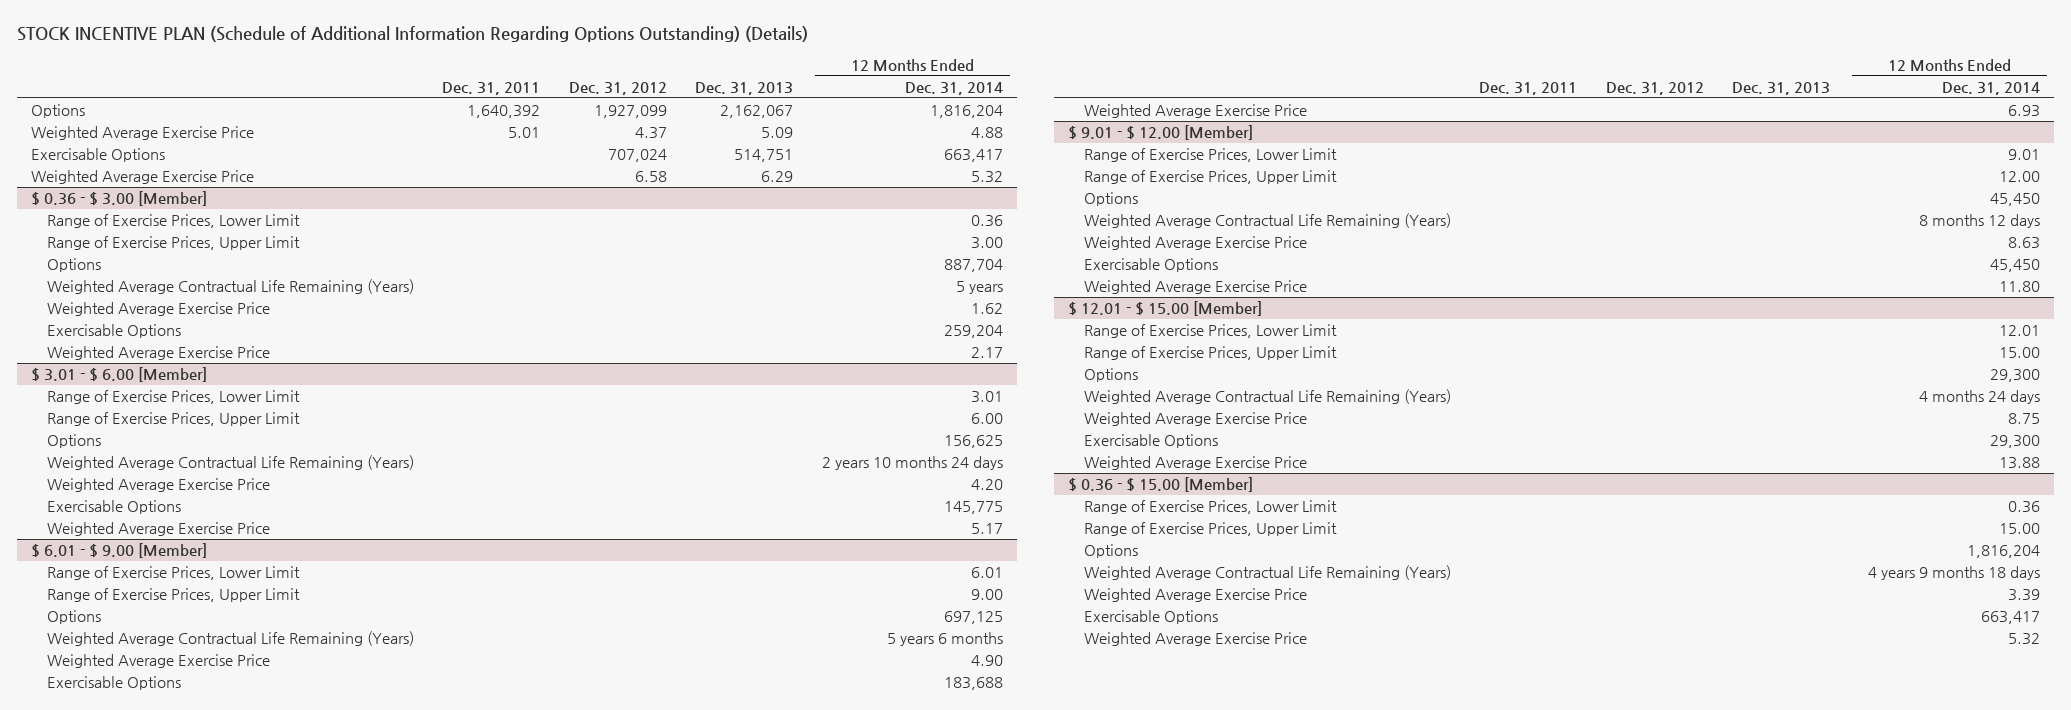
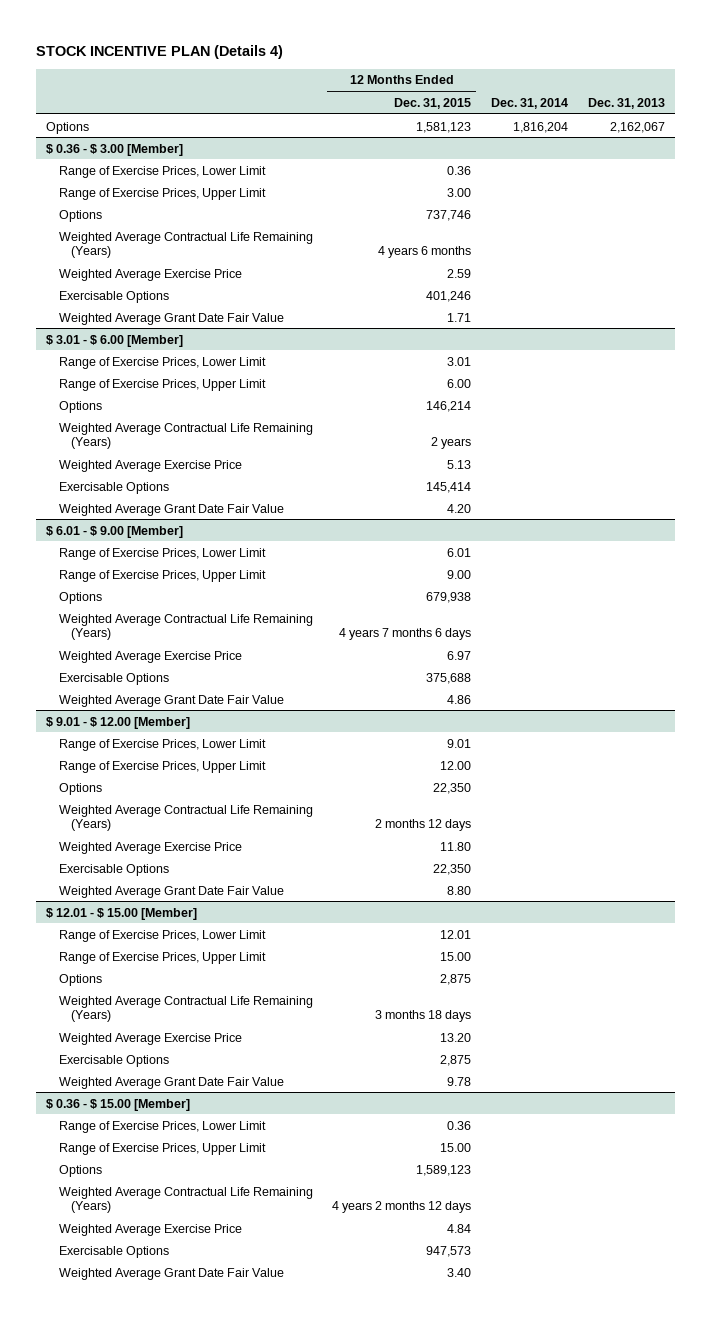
- STOCK INCENTIVE PLAN (Schedule of Additional Information Regarding Options Outstanding) (Details)
+ STOCK INCENTIVE PLAN (Details 4)
- | Dec. 31, 2011 | Dec. 31, 2012 | Dec. 31, 2013 | 12 Months Ended Dec. 31, 2014
+ | 12 Months Ended Dec. 31, 2015 | Dec. 31, 2014 | Dec. 31, 2013
- Weighted Average Exercise Price | 5.01 | 4.37 | 5.09 | 4.88
- Exercisable Options | | 707,024 | 514,751 | 663,417
- Weighted Average Exercise Price | | 6.58 | 6.29 | 5.32
@ $ 0.36 - $ 3.00 [Member]
- Weighted Average Exercise Price | | | | 2.17
+ Weighted Average Grant Date Fair Value | 1.71 | |
@ $ 3.01 - $ 6.00 [Member]
- Weighted Average Exercise Price | | | | 5.17
+ Weighted Average Grant Date Fair Value | 4.20 | |
@ $ 6.01 - $ 9.00 [Member]
- Weighted Average Exercise Price | | | | 6.93
+ Weighted Average Grant Date Fair Value | 4.86 | |
@ $ 9.01 - $ 12.00 [Member]
- Weighted Average Exercise Price | | | | 11.80
+ Weighted Average Grant Date Fair Value | 8.80 | |
@ $ 12.01 - $ 15.00 [Member]
- Weighted Average Exercise Price | | | | 13.88
+ Weighted Average Grant Date Fair Value | 9.78 | |
@ $ 0.36 - $ 15.00 [Member]
- Weighted Average Exercise Price | | | | 5.32
+ Weighted Average Grant Date Fair Value | 3.40 | |

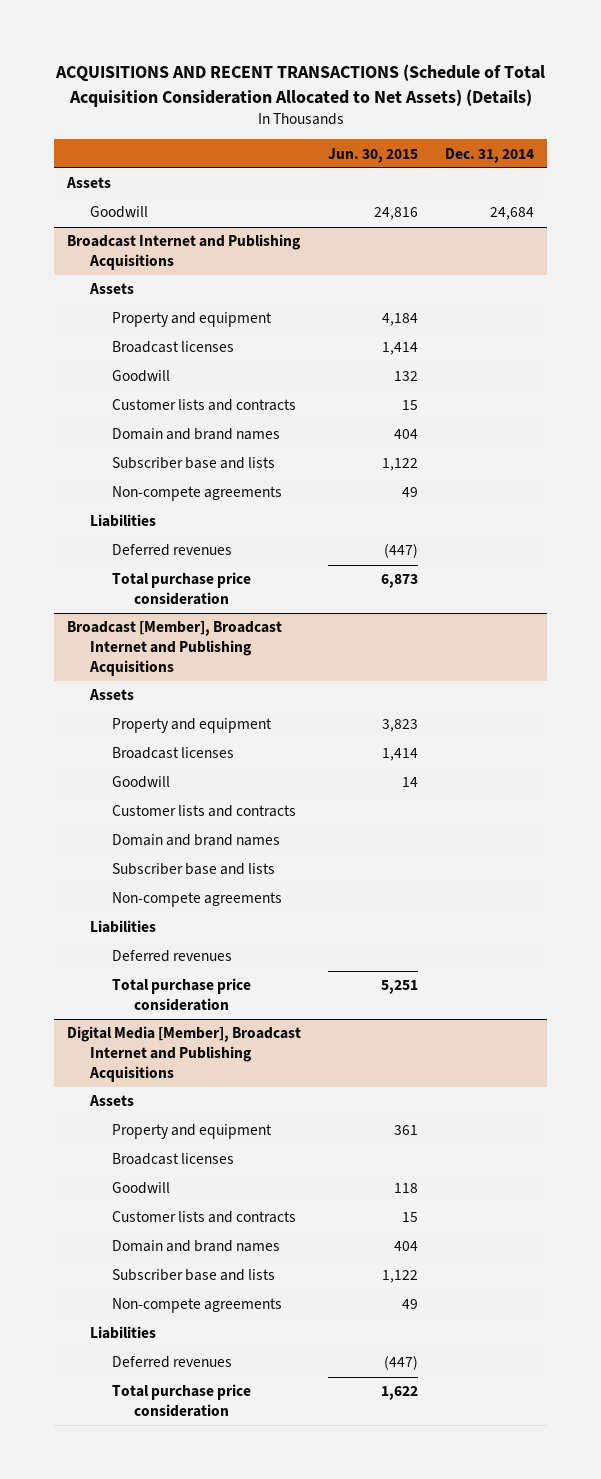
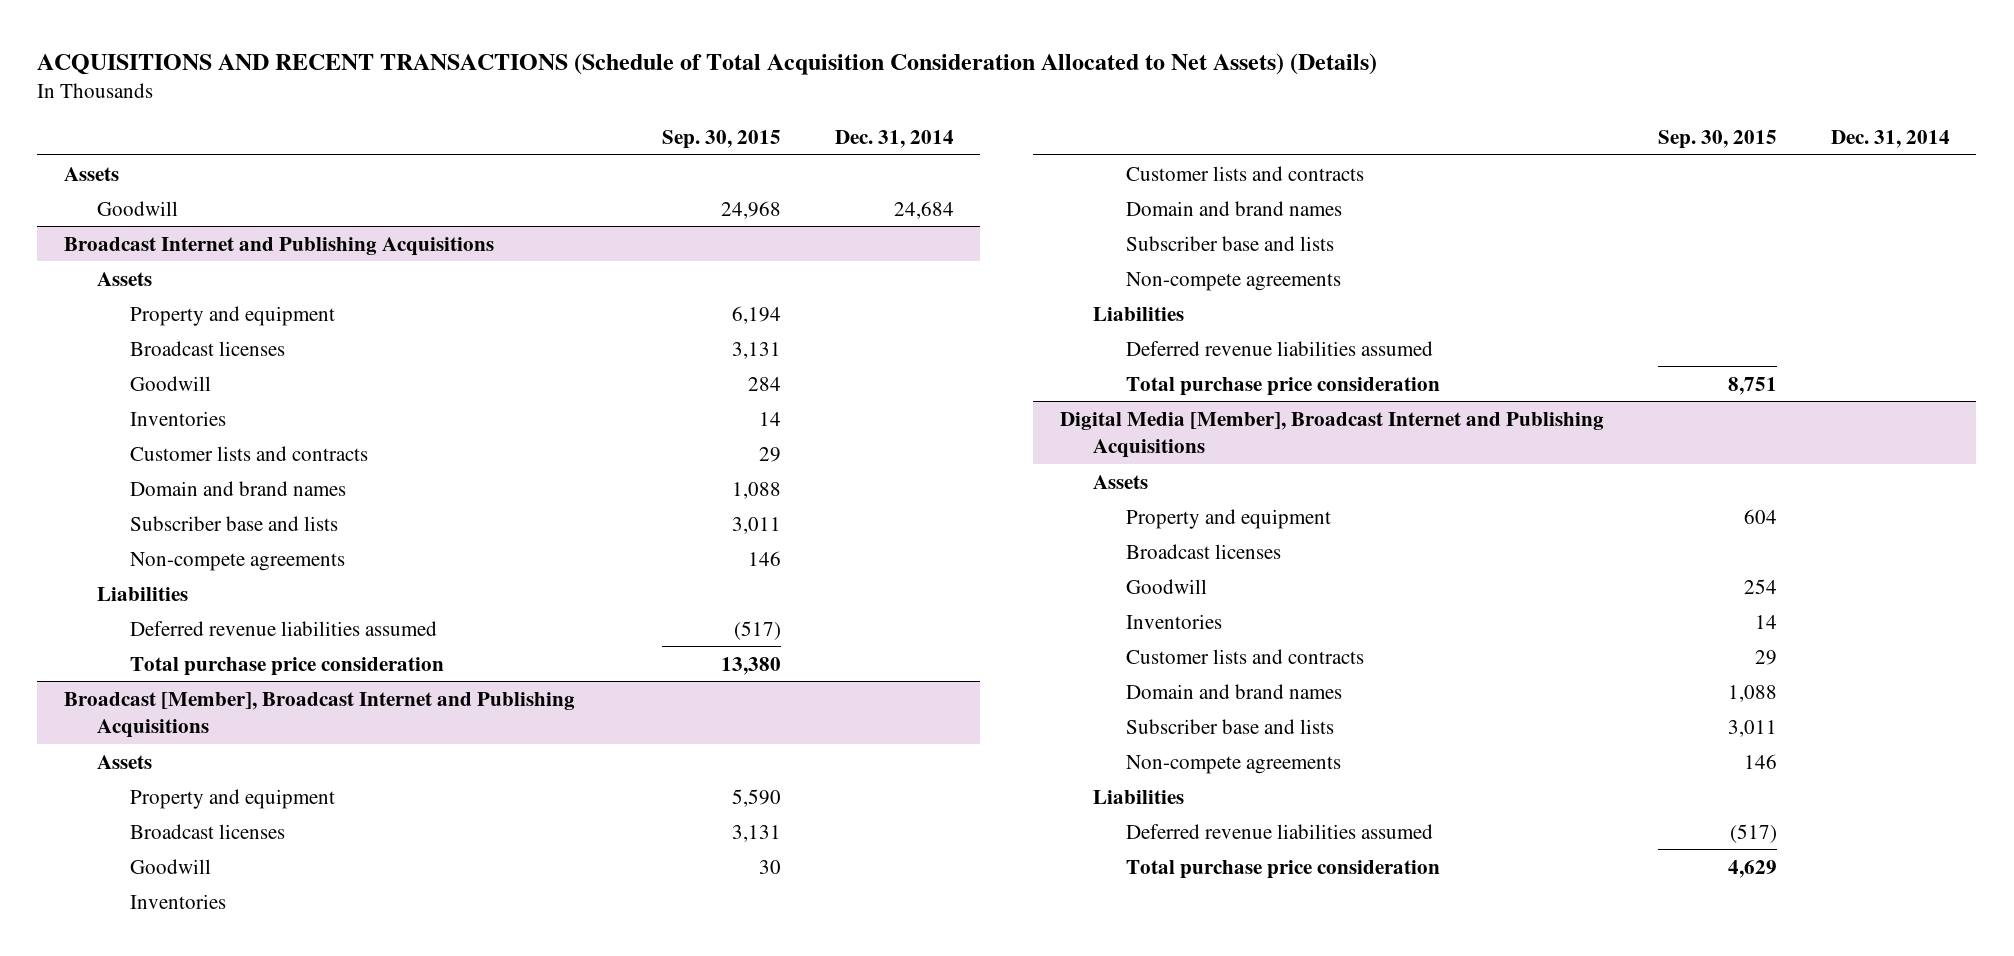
- | Jun. 30, 2015 | Dec. 31, 2014
+ | Sep. 30, 2015 | Dec. 31, 2014
@ Broadcast Internet and Publishing Acquisitions
+ Inventories | 14 |
- Deferred revenues | (447) |
+ Deferred revenue liabilities assumed | (517) |
@ Broadcast [Member], Broadcast Internet and Publishing Acquisitions
+ Inventories
- Deferred revenues
+ Deferred revenue liabilities assumed
@ Digital Media [Member], Broadcast Internet and Publishing Acquisitions
+ Inventories | 14 |
- Deferred revenues | (447) |
+ Deferred revenue liabilities assumed | (517) |

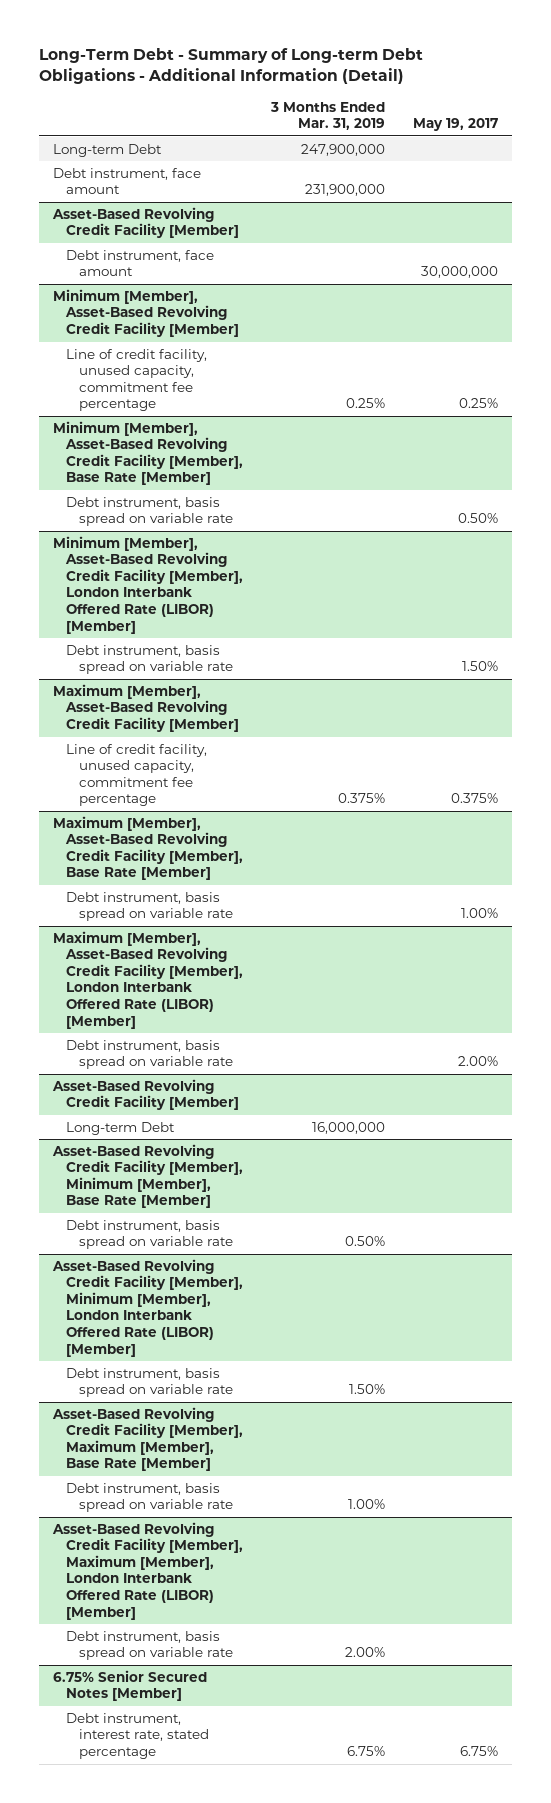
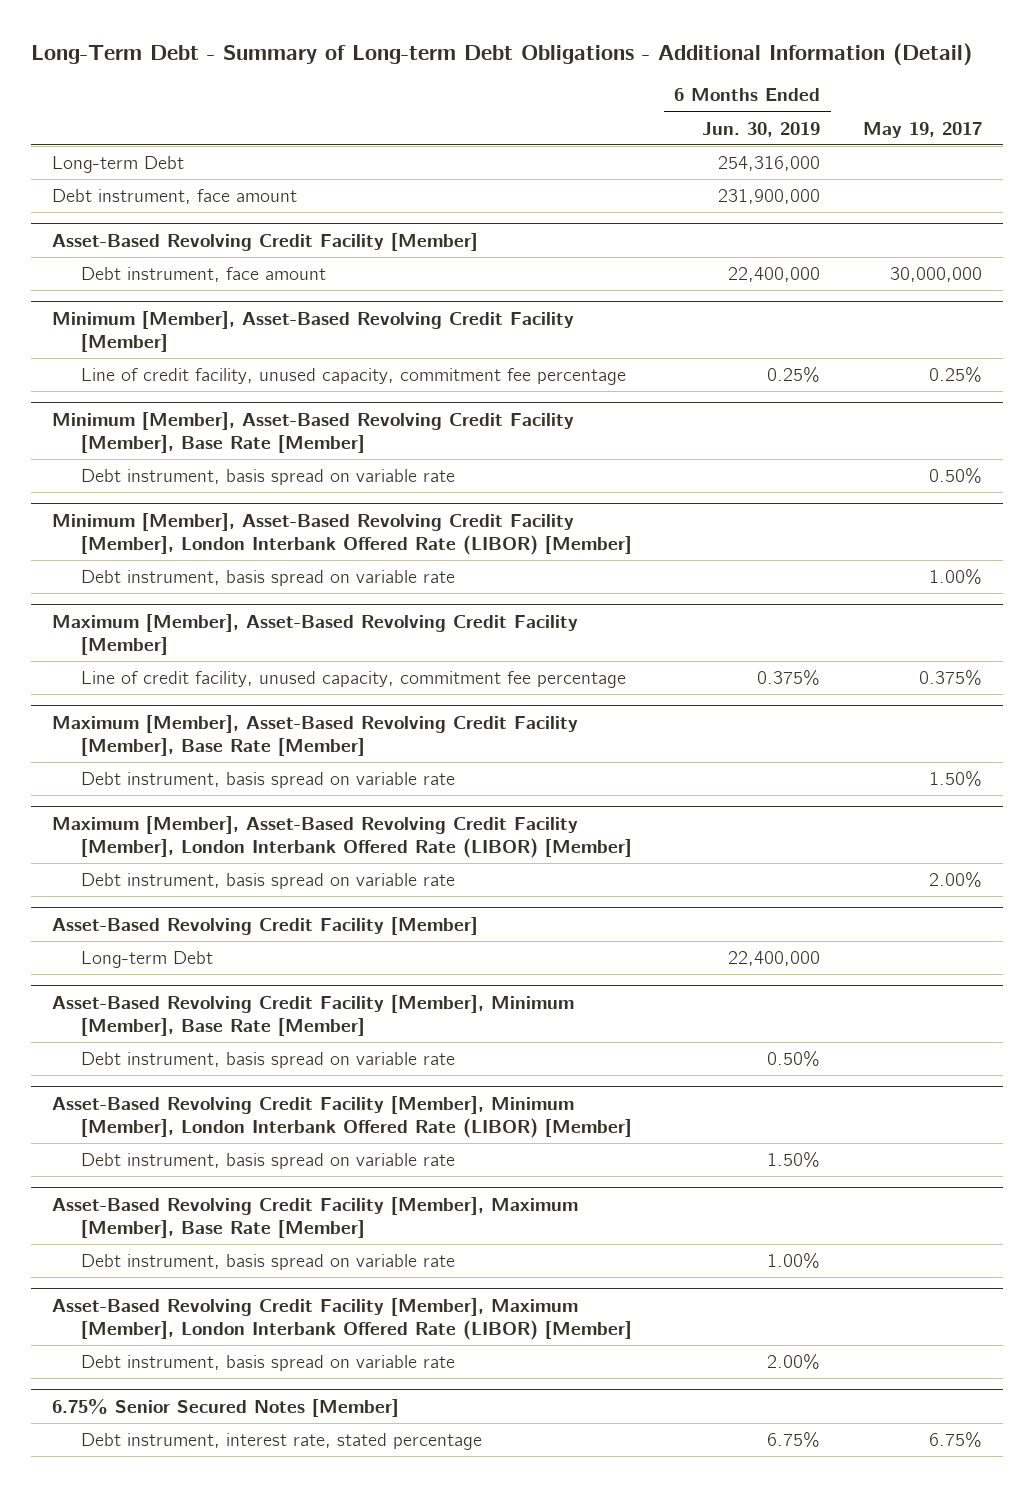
- | 3 Months Ended Mar. 31, 2019 | May 19, 2017
+ | 6 Months Ended Jun. 30, 2019 | May 19, 2017
@ Minimum [Member], Asset-Based Revolving Credit Facility [Member], London Interbank Offered Rate (LIBOR) [Member]
- Debt instrument, basis spread on variable rate | | 1.50%
+ Debt instrument, basis spread on variable rate | | 1.00%
@ Maximum [Member], Asset-Based Revolving Credit Facility [Member], Base Rate [Member]
- Debt instrument, basis spread on variable rate | | 1.00%
+ Debt instrument, basis spread on variable rate | | 1.50%

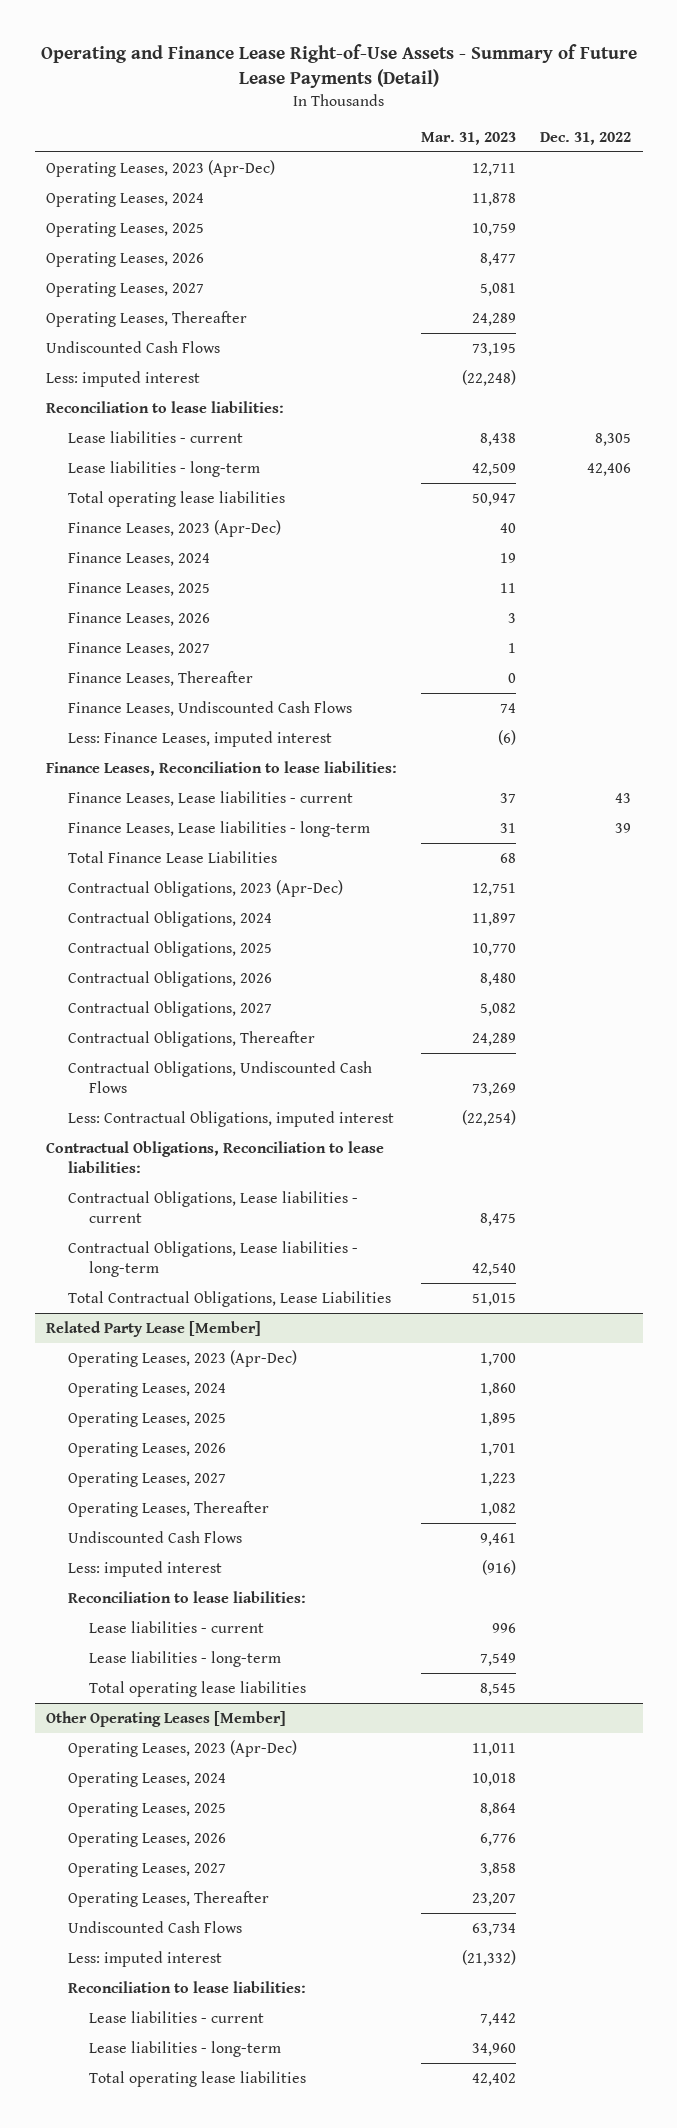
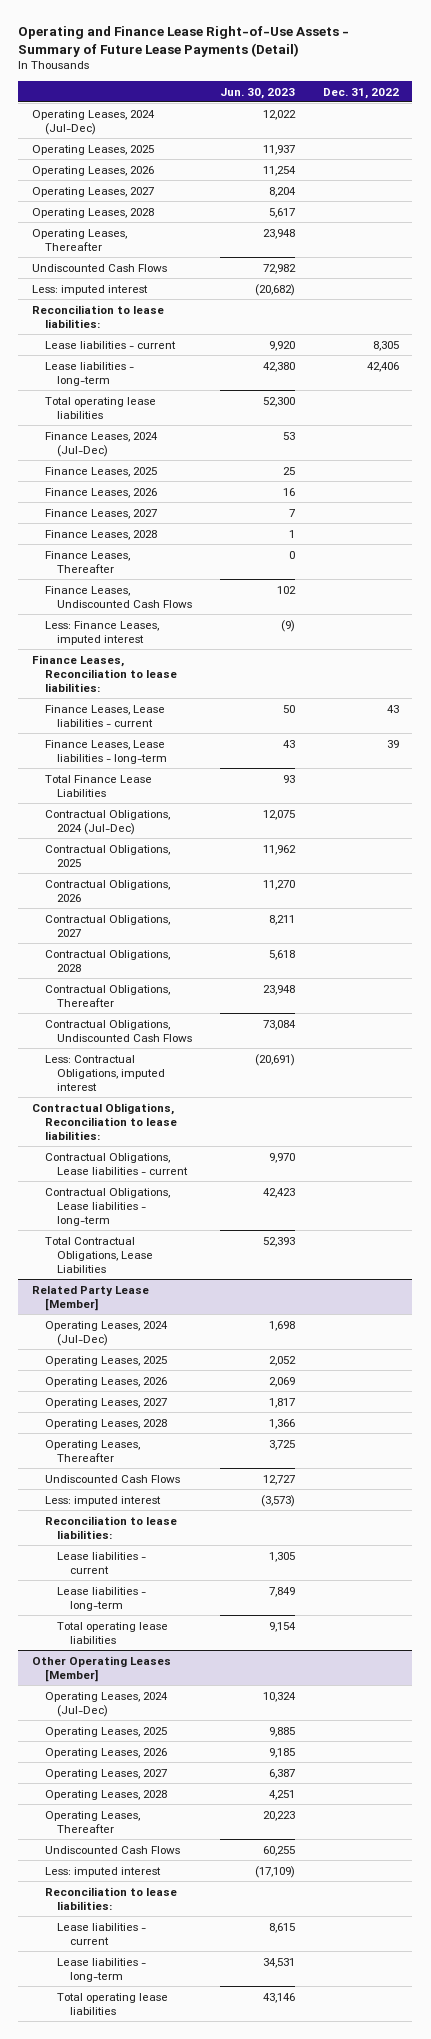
- | Mar. 31, 2023 | Dec. 31, 2022
+ | Jun. 30, 2023 | Dec. 31, 2022
- Operating Leases, 2023 (Apr-Dec) | 12,711 |
- Operating Leases, 2024 | 11,878 |
+ Operating Leases, 2024 (Jul-Dec) | 12,022 |
+ Operating Leases, 2028 | 5,617 |
- Finance Leases, 2023 (Apr-Dec) | 40 |
- Finance Leases, 2024 | 19 |
+ Finance Leases, 2024 (Jul-Dec) | 53 |
+ Finance Leases, 2028 | 1 |
- Contractual Obligations, 2023 (Apr-Dec) | 12,751 |
- Contractual Obligations, 2024 | 11,897 |
+ Contractual Obligations, 2024 (Jul-Dec) | 12,075 |
+ Contractual Obligations, 2028 | 5,618 |
@ Related Party Lease [Member]
- Operating Leases, 2023 (Apr-Dec) | 1,700 |
- Operating Leases, 2024 | 1,860 |
+ Operating Leases, 2024 (Jul-Dec) | 1,698 |
+ Operating Leases, 2028 | 1,366 |
@ Other Operating Leases [Member]
- Operating Leases, 2023 (Apr-Dec) | 11,011 |
- Operating Leases, 2024 | 10,018 |
+ Operating Leases, 2024 (Jul-Dec) | 10,324 |
+ Operating Leases, 2028 | 4,251 |

